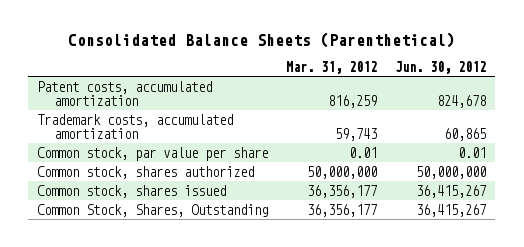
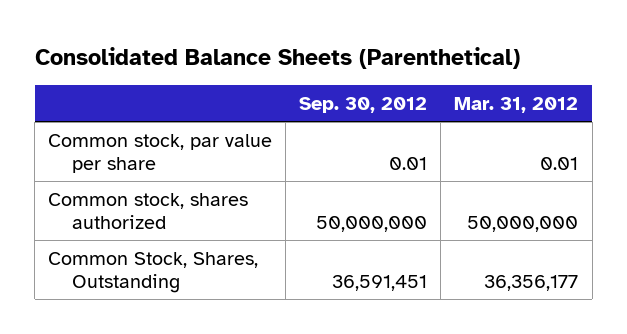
- | Mar. 31, 2012 | Jun. 30, 2012
+ | Sep. 30, 2012 | Mar. 31, 2012
- Patent costs, accumulated amortization | 816,259 | 824,678
- Trademark costs, accumulated amortization | 59,743 | 60,865
- Common stock, shares issued | 36,356,177 | 36,415,267

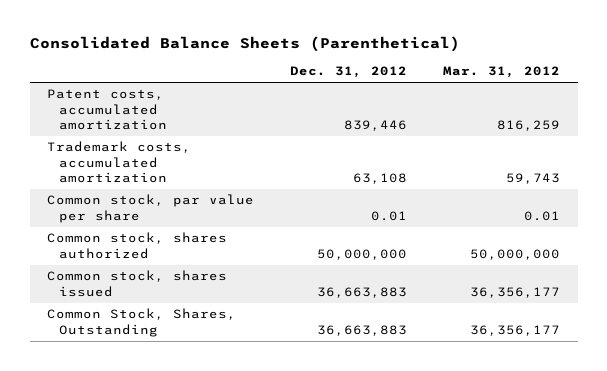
- | Sep. 30, 2012 | Mar. 31, 2012
+ | Dec. 31, 2012 | Mar. 31, 2012
+ Patent costs, accumulated amortization | 839,446 | 816,259
+ Trademark costs, accumulated amortization | 63,108 | 59,743
+ Common stock, shares issued | 36,663,883 | 36,356,177

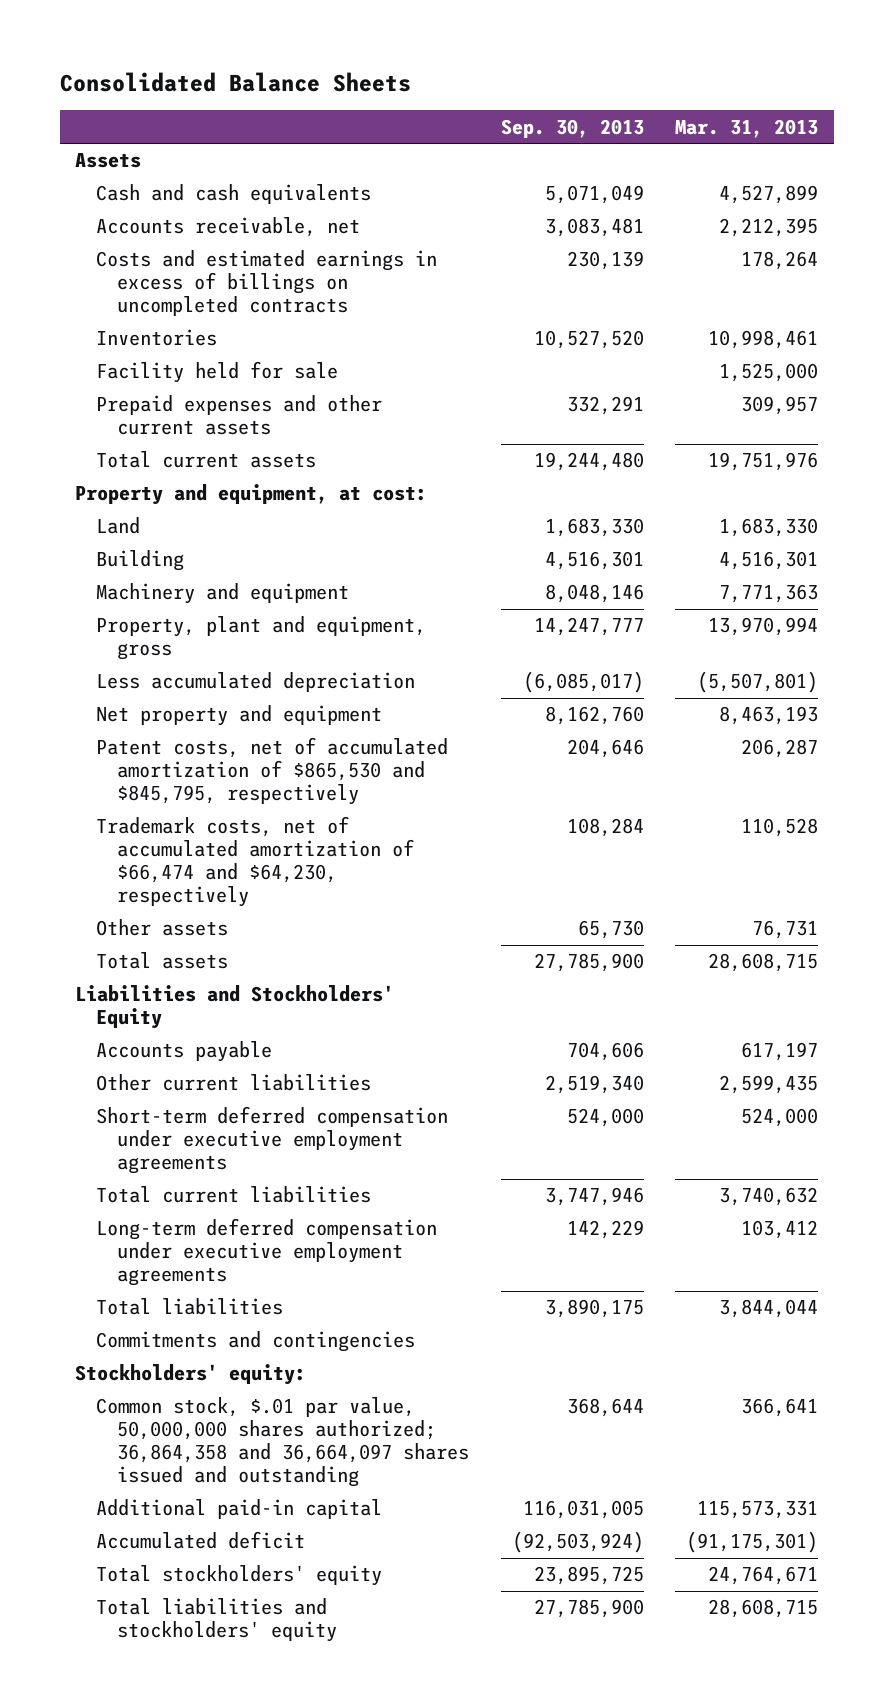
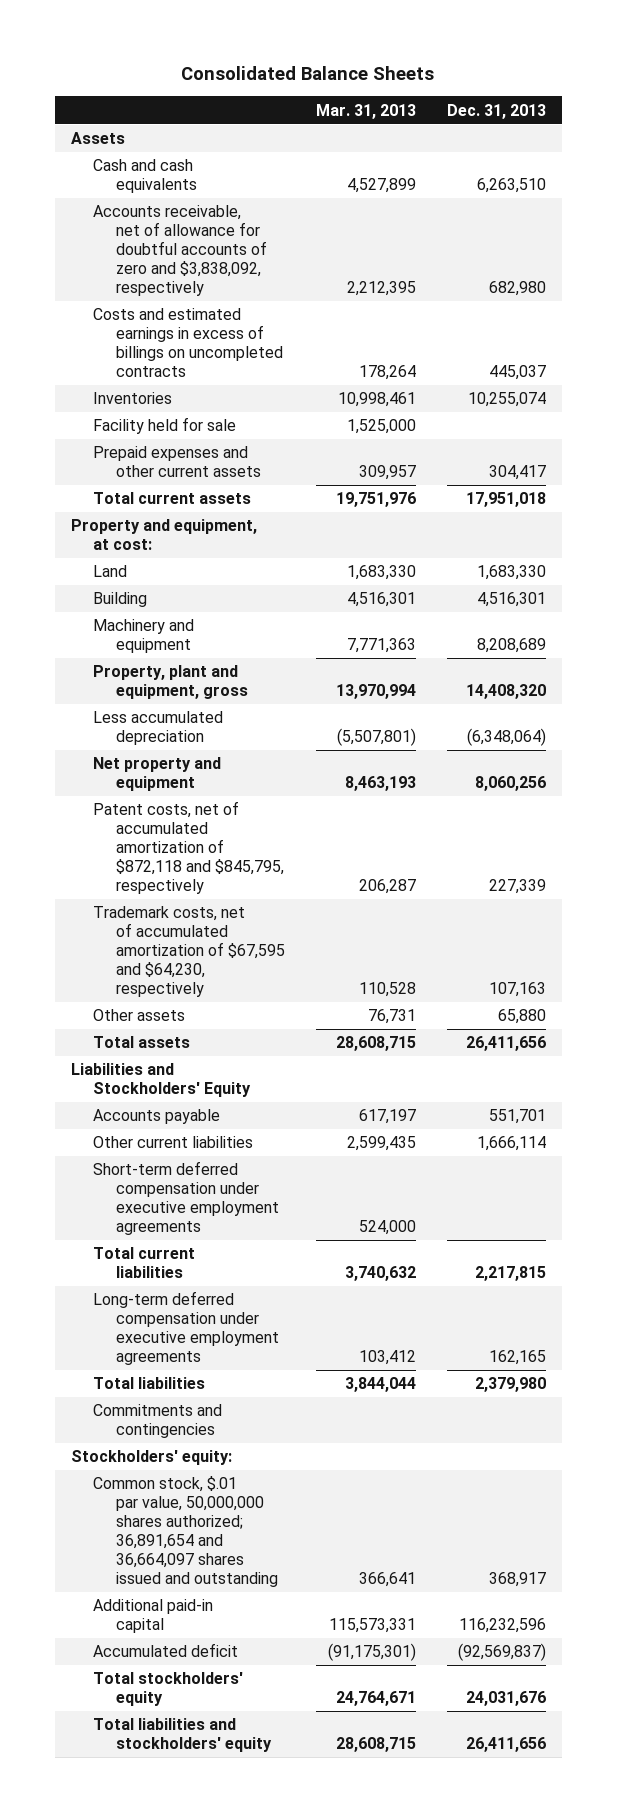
- | Sep. 30, 2013 | Mar. 31, 2013
+ | Mar. 31, 2013 | Dec. 31, 2013
- Accounts receivable, net | 3,083,481 | 2,212,395
+ Accounts receivable, net of allowance for doubtful accounts of zero and $3,838,092, respectively | 2,212,395 | 682,980
- Patent costs, net of accumulated amortization of $865,530 and $845,795, respectively | 204,646 | 206,287
- Trademark costs, net of accumulated amortization of $66,474 and $64,230, respectively | 108,284 | 110,528
+ Patent costs, net of accumulated amortization of $872,118 and $845,795, respectively | 206,287 | 227,339
+ Trademark costs, net of accumulated amortization of $67,595 and $64,230, respectively | 110,528 | 107,163
- Common stock, $.01 par value, 50,000,000 shares authorized; 36,864,358 and 36,664,097 shares issued and outstanding | 368,644 | 366,641
+ Common stock, $.01 par value, 50,000,000 shares authorized; 36,891,654 and 36,664,097 shares issued and outstanding | 366,641 | 368,917

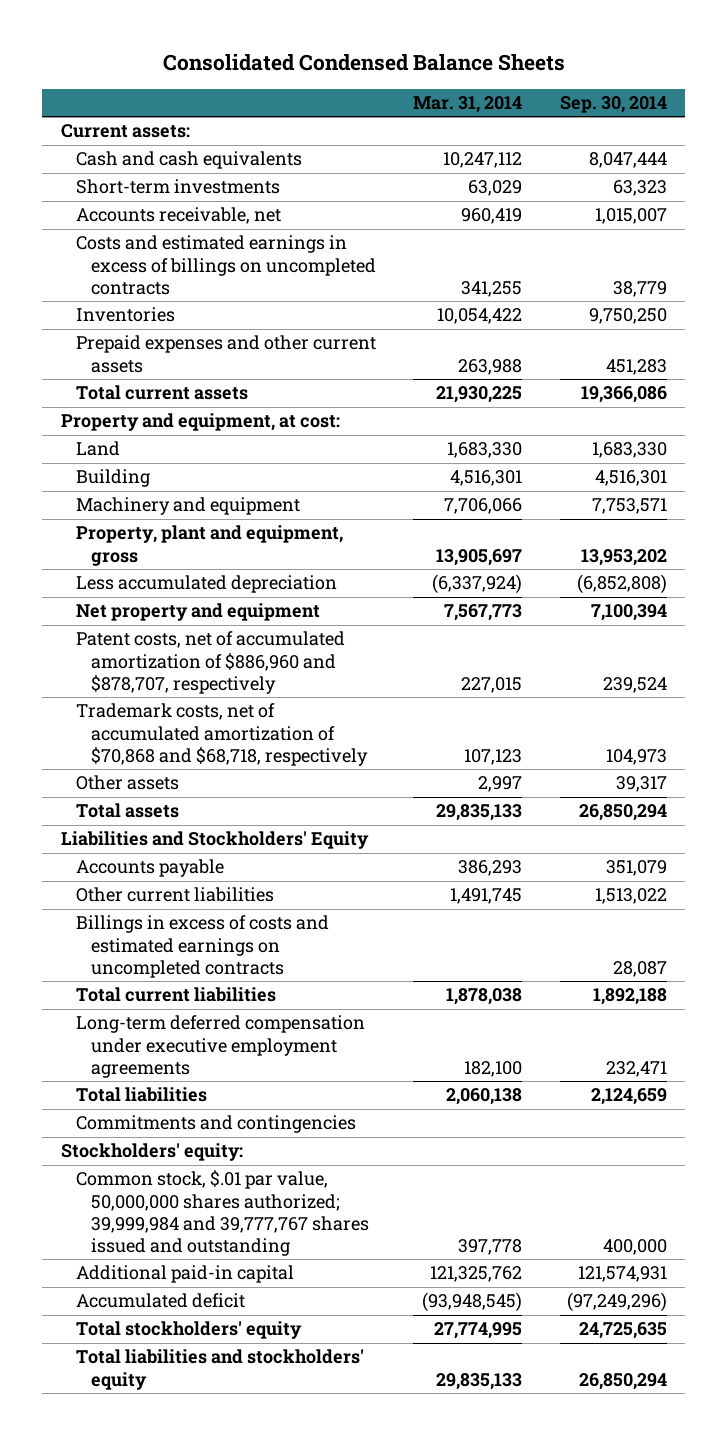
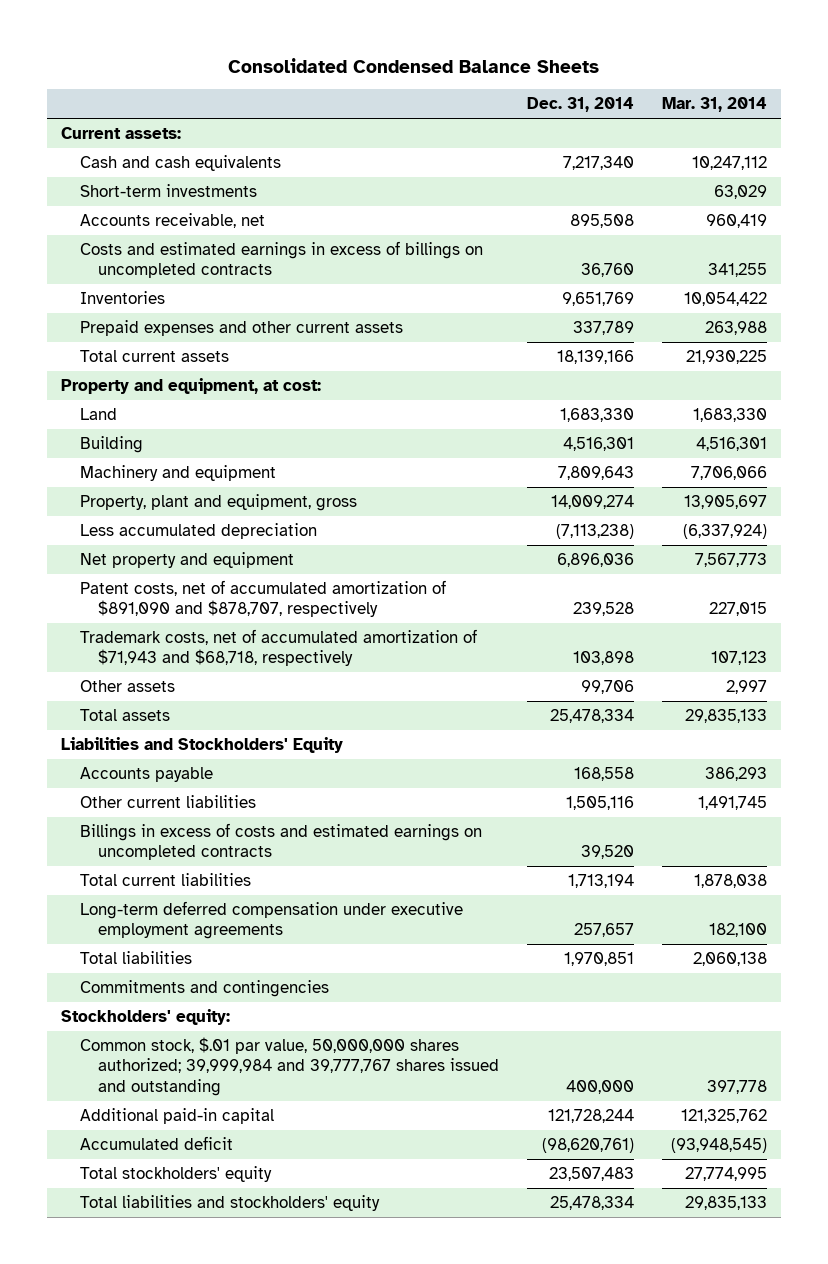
- | Mar. 31, 2014 | Sep. 30, 2014
+ | Dec. 31, 2014 | Mar. 31, 2014
- Patent costs, net of accumulated amortization of $886,960 and $878,707, respectively | 227,015 | 239,524
- Trademark costs, net of accumulated amortization of $70,868 and $68,718, respectively | 107,123 | 104,973
+ Patent costs, net of accumulated amortization of $891,090 and $878,707, respectively | 239,528 | 227,015
+ Trademark costs, net of accumulated amortization of $71,943 and $68,718, respectively | 103,898 | 107,123

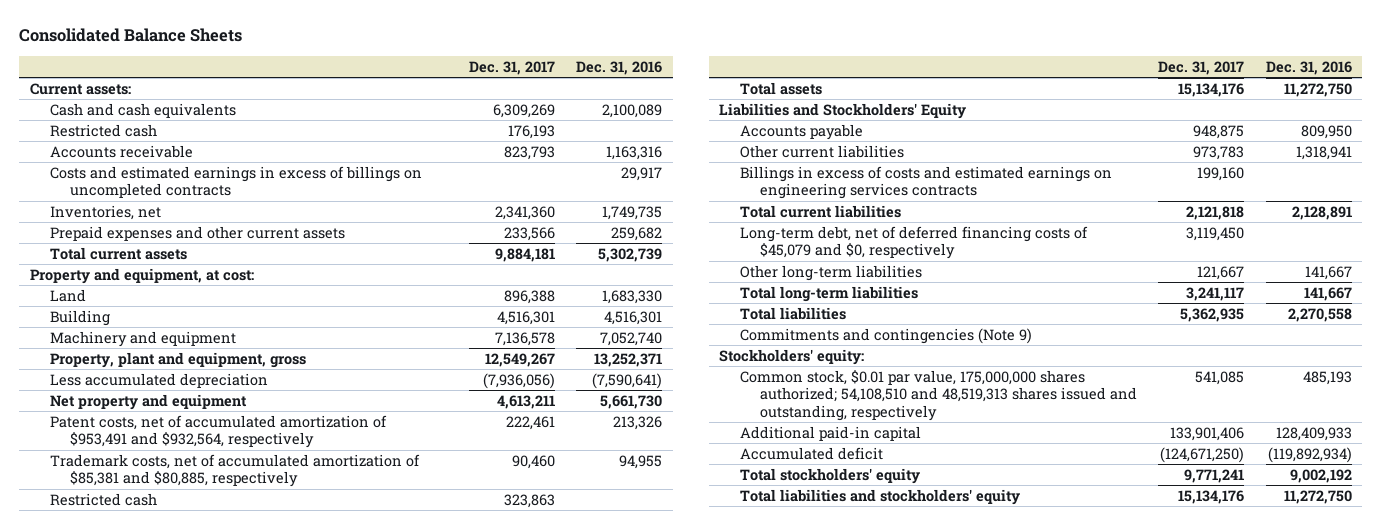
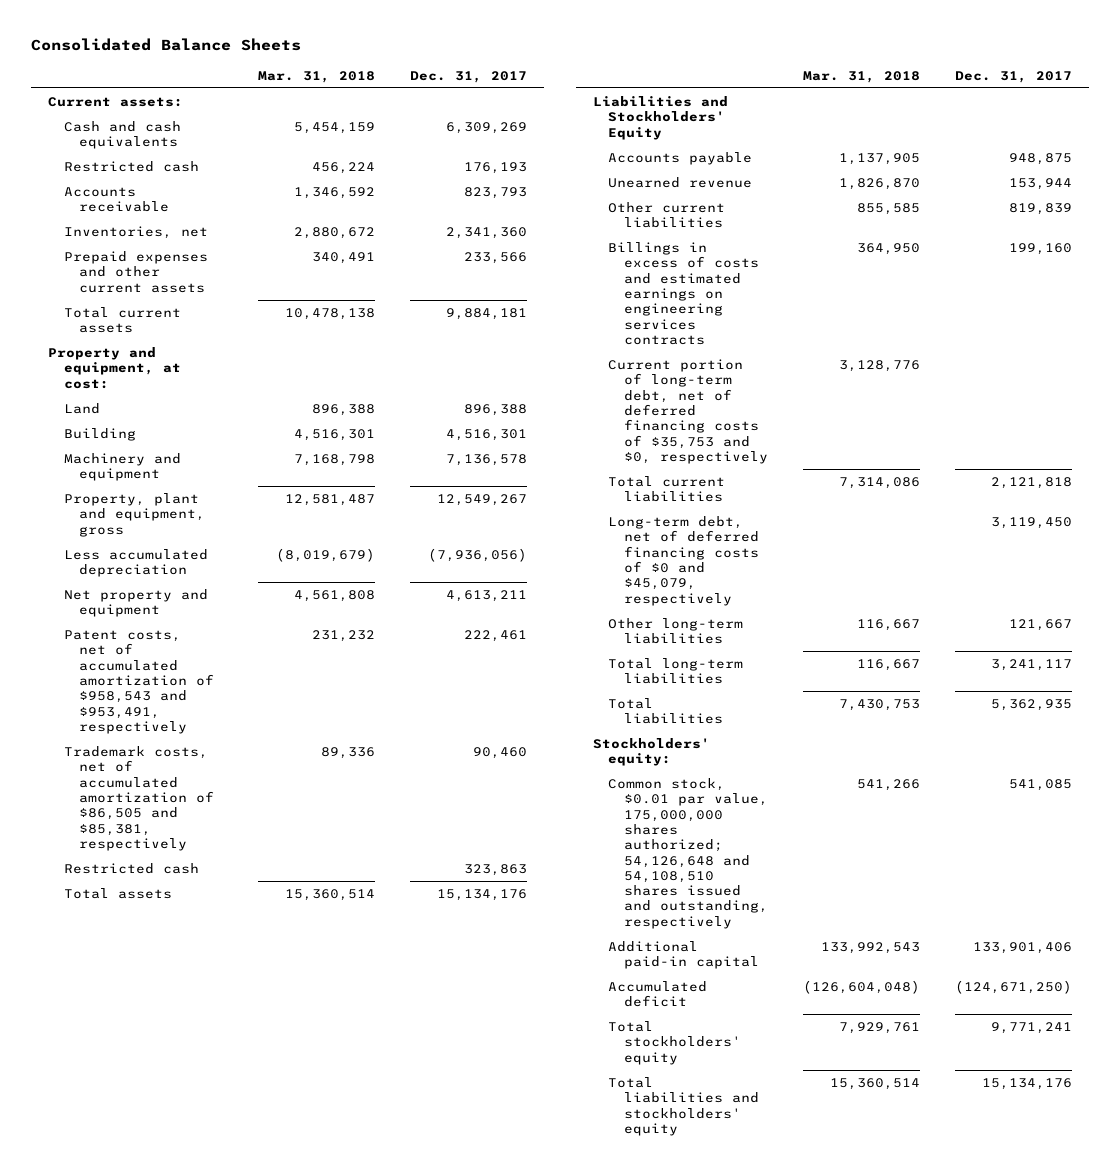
- | Dec. 31, 2017 | Dec. 31, 2016
+ | Mar. 31, 2018 | Dec. 31, 2017
- Costs and estimated earnings in excess of billings on uncompleted contracts | | 29,917
- Patent costs, net of accumulated amortization of $953,491 and $932,564, respectively | 222,461 | 213,326
- Trademark costs, net of accumulated amortization of $85,381 and $80,885, respectively | 90,460 | 94,955
+ Patent costs, net of accumulated amortization of $958,543 and $953,491, respectively | 231,232 | 222,461
+ Trademark costs, net of accumulated amortization of $86,505 and $85,381, respectively | 89,336 | 90,460
- Other current liabilities | 973,783 | 1,318,941
+ Unearned revenue | 1,826,870 | 153,944
+ Other current liabilities | 855,585 | 819,839
+ Current portion of long-term debt, net of deferred financing costs of $35,753 and $0, respectively | 3,128,776 |
- Long-term debt, net of deferred financing costs of $45,079 and $0, respectively | 3,119,450 |
+ Long-term debt, net of deferred financing costs of $0 and $45,079, respectively | | 3,119,450
- Commitments and contingencies (Note 9)
- Common stock, $0.01 par value, 175,000,000 shares authorized; 54,108,510 and 48,519,313 shares issued and outstanding, respectively | 541,085 | 485,193
+ Common stock, $0.01 par value, 175,000,000 shares authorized; 54,126,648 and 54,108,510 shares issued and outstanding, respectively | 541,266 | 541,085

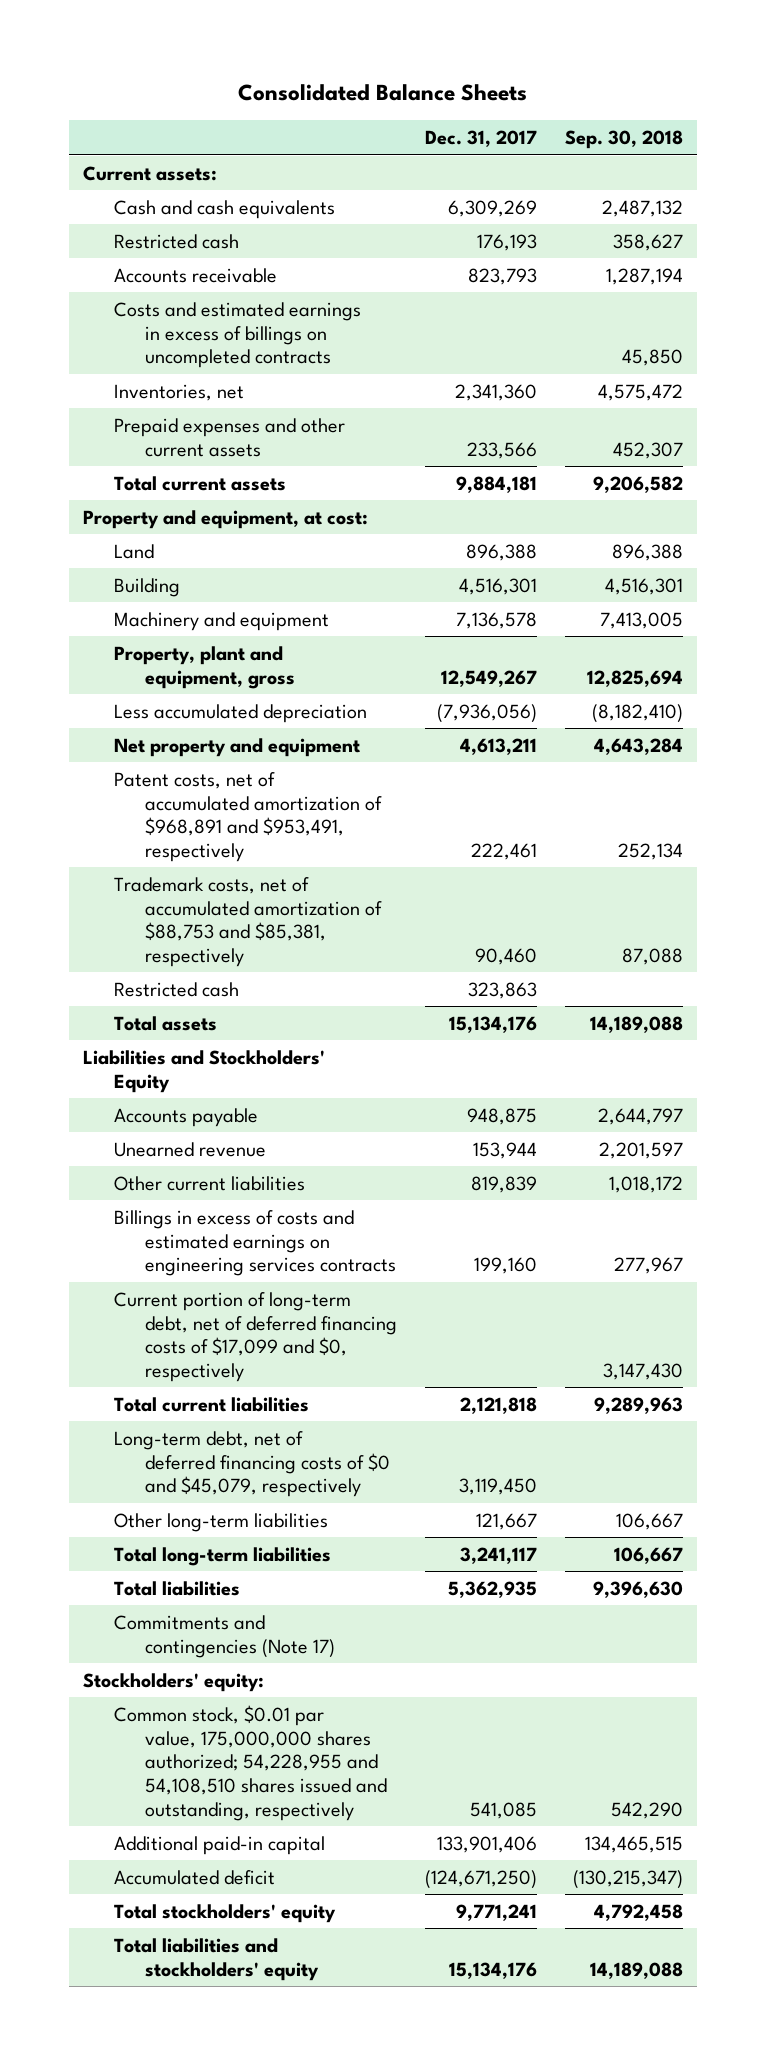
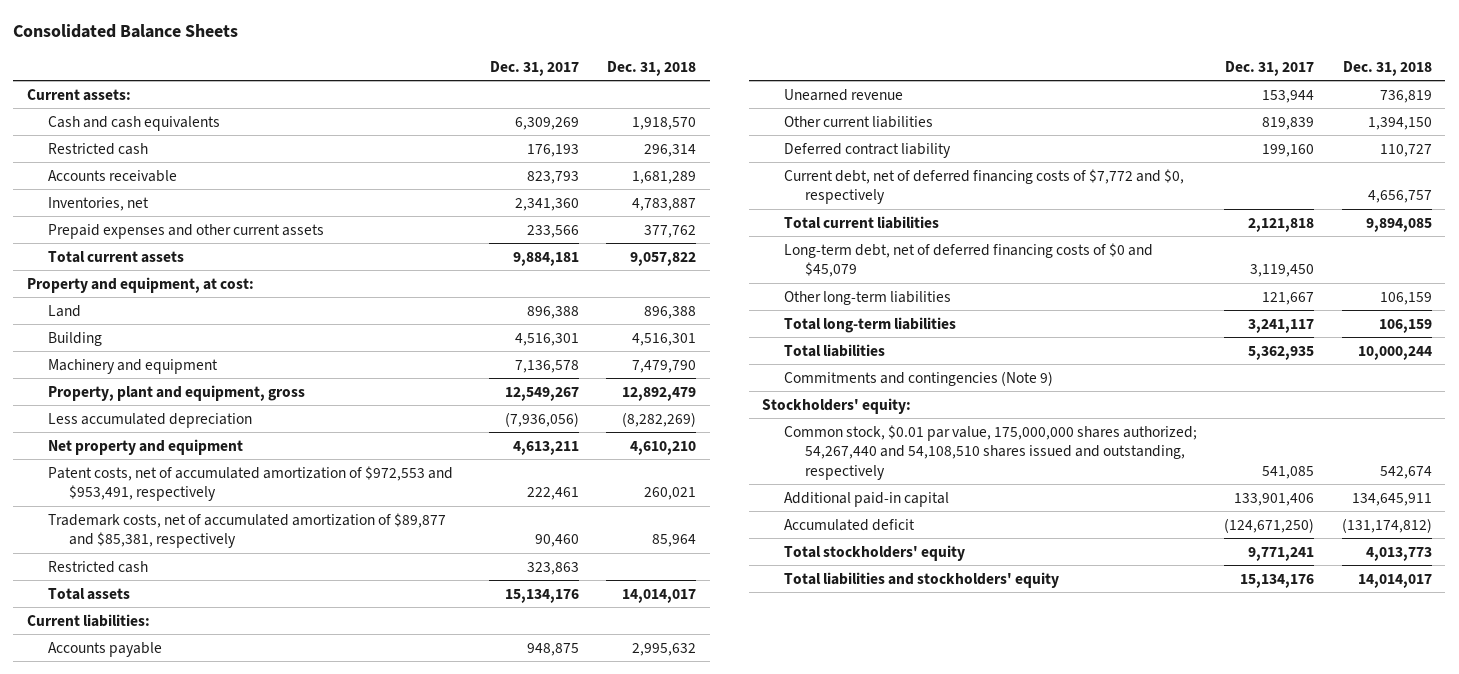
- | Dec. 31, 2017 | Sep. 30, 2018
+ | Dec. 31, 2017 | Dec. 31, 2018
- Costs and estimated earnings in excess of billings on uncompleted contracts | | 45,850
- Patent costs, net of accumulated amortization of $968,891 and $953,491, respectively | 222,461 | 252,134
- Trademark costs, net of accumulated amortization of $88,753 and $85,381, respectively | 90,460 | 87,088
+ Patent costs, net of accumulated amortization of $972,553 and $953,491, respectively | 222,461 | 260,021
+ Trademark costs, net of accumulated amortization of $89,877 and $85,381, respectively | 90,460 | 85,964
- Liabilities and Stockholders' Equity
+ Current liabilities:
- Billings in excess of costs and estimated earnings on engineering services contracts | 199,160 | 277,967
- Current portion of long-term debt, net of deferred financing costs of $17,099 and $0, respectively | | 3,147,430
+ Deferred contract liability | 199,160 | 110,727
+ Current debt, net of deferred financing costs of $7,772 and $0, respectively | | 4,656,757
- Long-term debt, net of deferred financing costs of $0 and $45,079, respectively | 3,119,450 |
+ Long-term debt, net of deferred financing costs of $0 and $45,079 | 3,119,450 |
- Commitments and contingencies (Note 17)
+ Commitments and contingencies (Note 9)
- Common stock, $0.01 par value, 175,000,000 shares authorized; 54,228,955 and 54,108,510 shares issued and outstanding, respectively | 541,085 | 542,290
+ Common stock, $0.01 par value, 175,000,000 shares authorized; 54,267,440 and 54,108,510 shares issued and outstanding, respectively | 541,085 | 542,674

